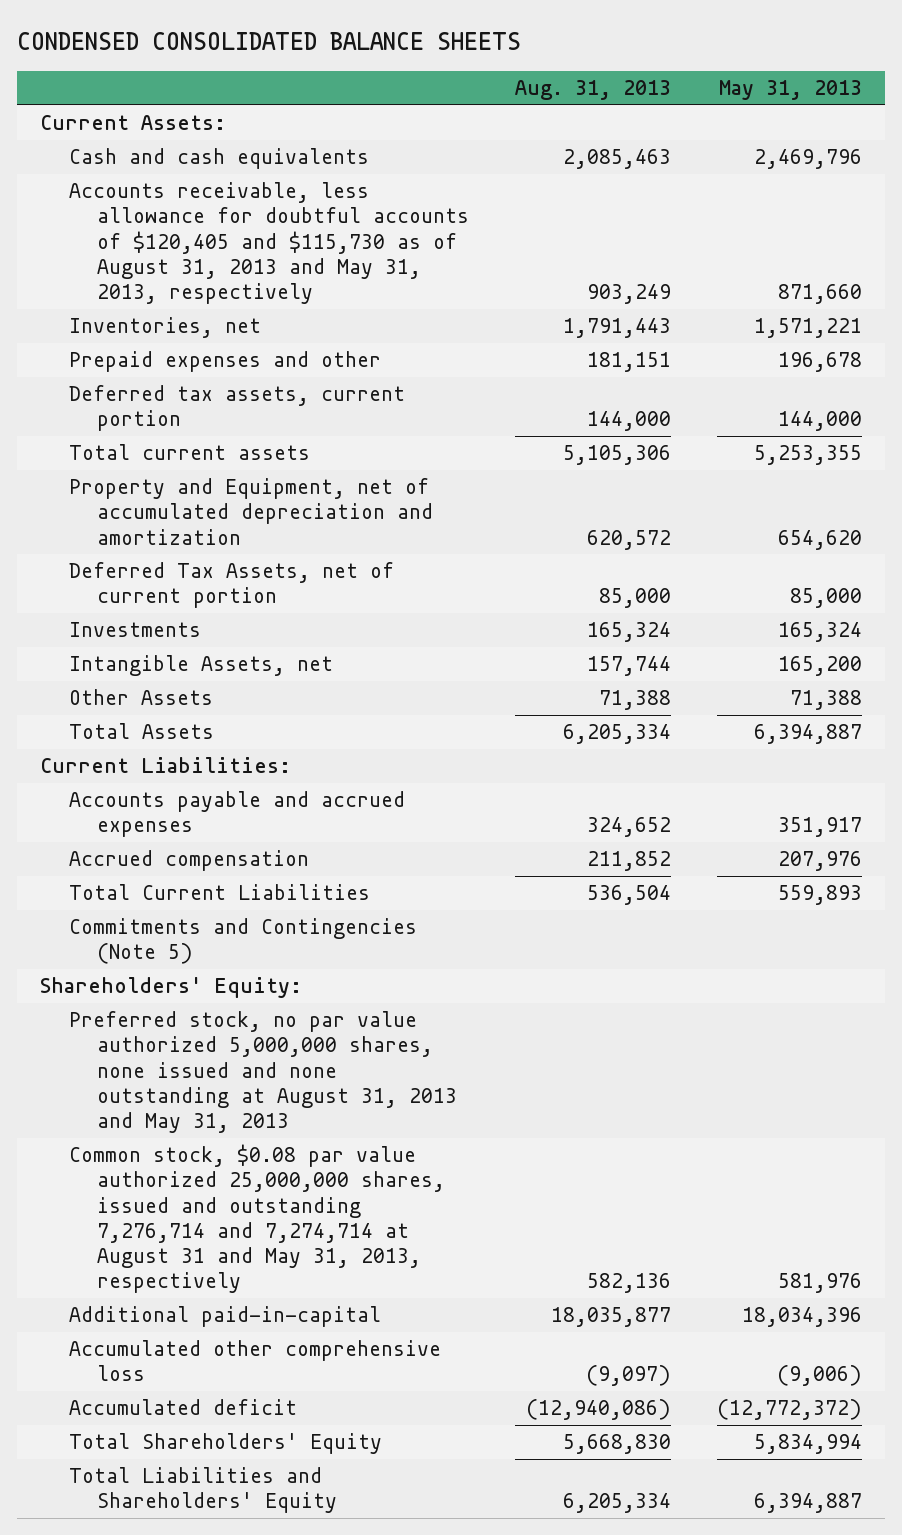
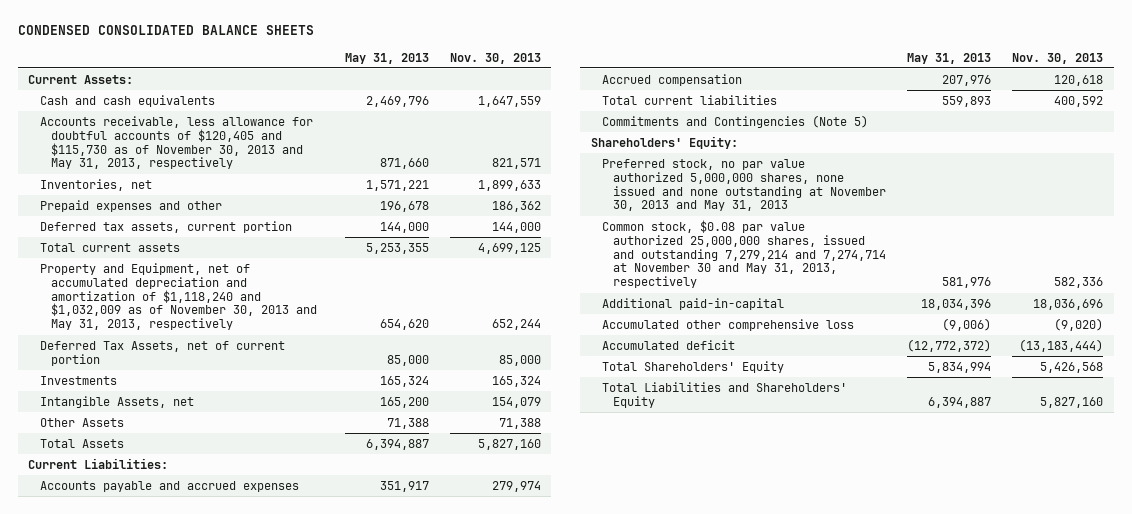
- | Aug. 31, 2013 | May 31, 2013
+ | May 31, 2013 | Nov. 30, 2013
- Accounts receivable, less allowance for doubtful accounts of $120,405 and $115,730 as of August 31, 2013 and May 31, 2013, respectively | 903,249 | 871,660
+ Accounts receivable, less allowance for doubtful accounts of $120,405 and $115,730 as of November 30, 2013 and May 31, 2013, respectively | 871,660 | 821,571
- Property and Equipment, net of accumulated depreciation and amortization | 620,572 | 654,620
+ Property and Equipment, net of accumulated depreciation and amortization of $1,118,240 and $1,032,009 as of November 30, 2013 and May 31, 2013, respectively | 654,620 | 652,244
- Total Current Liabilities | 536,504 | 559,893
+ Total current liabilities | 559,893 | 400,592
- Preferred stock, no par value authorized 5,000,000 shares, none issued and none outstanding at August 31, 2013 and May 31, 2013
- Common stock, $0.08 par value authorized 25,000,000 shares, issued and outstanding 7,276,714 and 7,274,714 at August 31 and May 31, 2013, respectively | 582,136 | 581,976
+ Preferred stock, no par value authorized 5,000,000 shares, none issued and none outstanding at November 30, 2013 and May 31, 2013
+ Common stock, $0.08 par value authorized 25,000,000 shares, issued and outstanding 7,279,214 and 7,274,714 at November 30 and May 31, 2013, respectively | 581,976 | 582,336

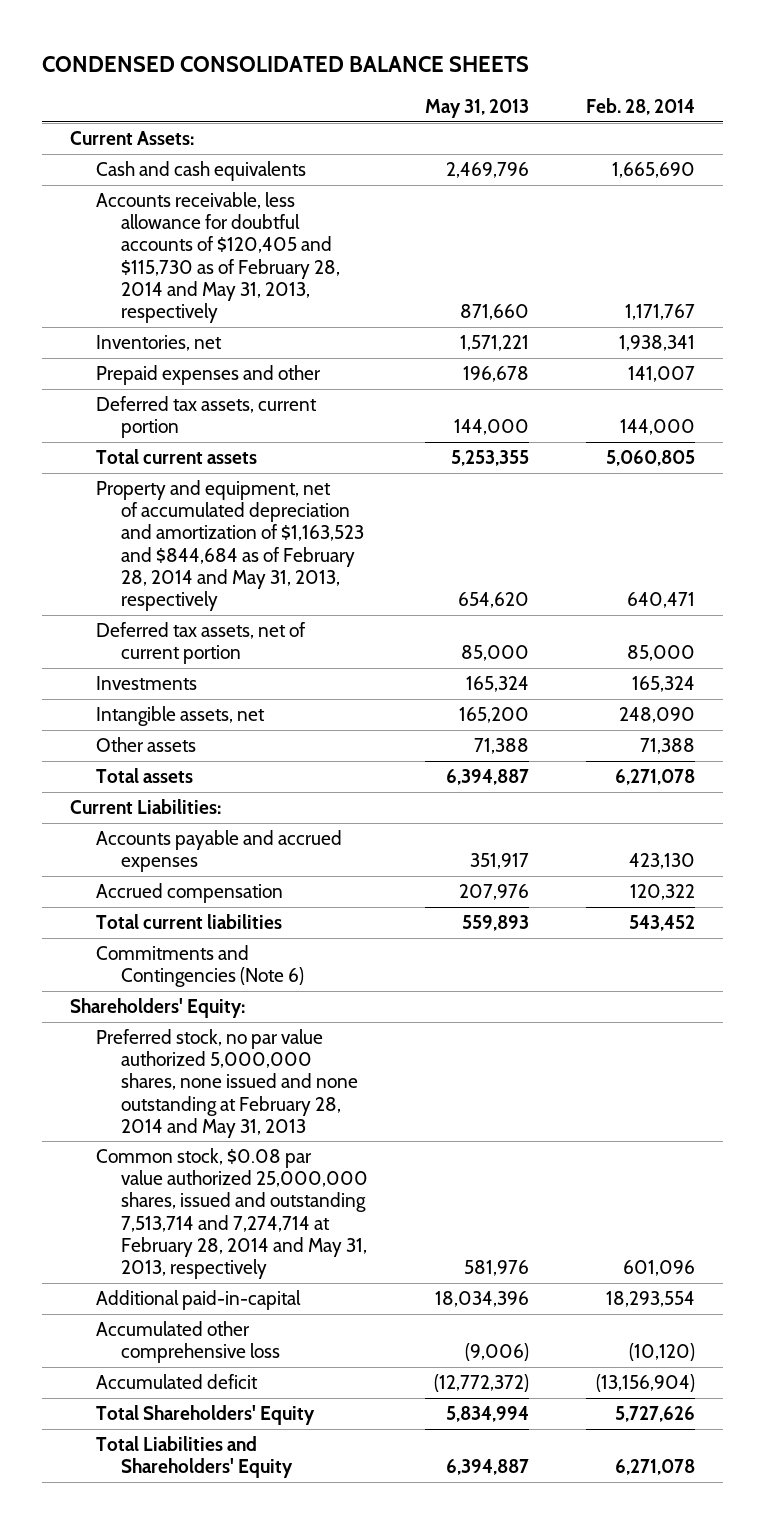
- | May 31, 2013 | Nov. 30, 2013
+ | May 31, 2013 | Feb. 28, 2014
- Accounts receivable, less allowance for doubtful accounts of $120,405 and $115,730 as of November 30, 2013 and May 31, 2013, respectively | 871,660 | 821,571
+ Accounts receivable, less allowance for doubtful accounts of $120,405 and $115,730 as of February 28, 2014 and May 31, 2013, respectively | 871,660 | 1,171,767
- Property and Equipment, net of accumulated depreciation and amortization of $1,118,240 and $1,032,009 as of November 30, 2013 and May 31, 2013, respectively | 654,620 | 652,244
- Deferred Tax Assets, net of current portion | 85,000 | 85,000
+ Property and equipment, net of accumulated depreciation and amortization of $1,163,523 and $844,684 as of February 28, 2014 and May 31, 2013, respectively | 654,620 | 640,471
+ Deferred tax assets, net of current portion | 85,000 | 85,000
- Intangible Assets, net | 165,200 | 154,079
- Other Assets | 71,388 | 71,388
- Total Assets | 6,394,887 | 5,827,160
+ Intangible assets, net | 165,200 | 248,090
+ Other assets | 71,388 | 71,388
+ Total assets | 6,394,887 | 6,271,078
- Commitments and Contingencies (Note 5)
+ Commitments and Contingencies (Note 6)
- Preferred stock, no par value authorized 5,000,000 shares, none issued and none outstanding at November 30, 2013 and May 31, 2013
- Common stock, $0.08 par value authorized 25,000,000 shares, issued and outstanding 7,279,214 and 7,274,714 at November 30 and May 31, 2013, respectively | 581,976 | 582,336
+ Preferred stock, no par value authorized 5,000,000 shares, none issued and none outstanding at February 28, 2014 and May 31, 2013
+ Common stock, $0.08 par value authorized 25,000,000 shares, issued and outstanding 7,513,714 and 7,274,714 at February 28, 2014 and May 31, 2013, respectively | 581,976 | 601,096

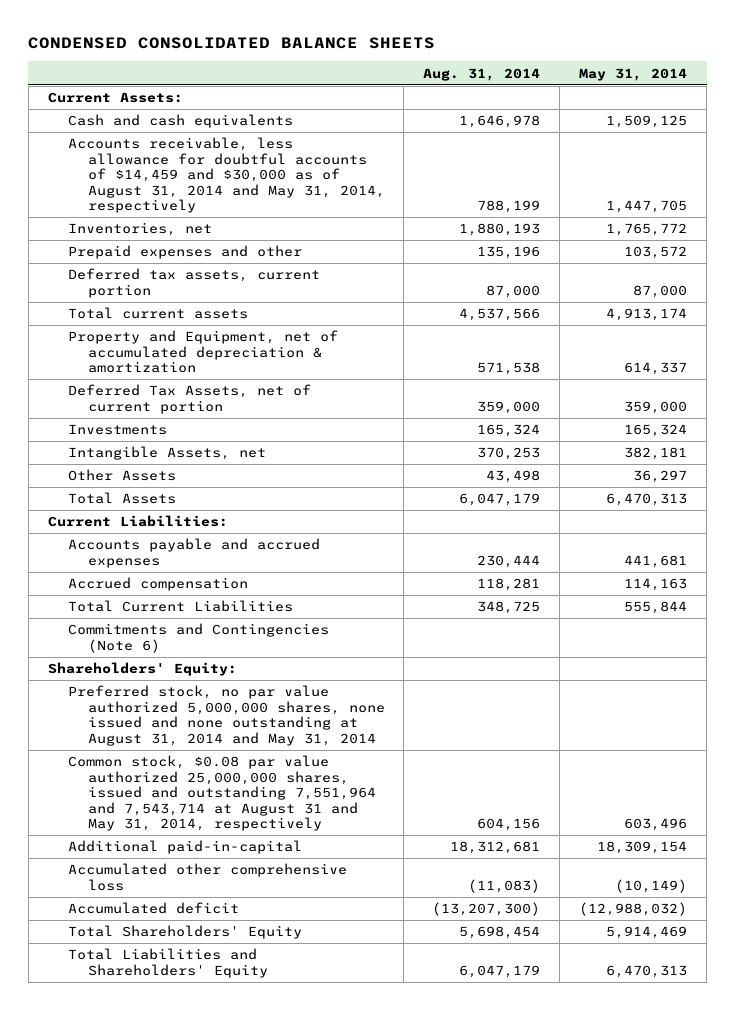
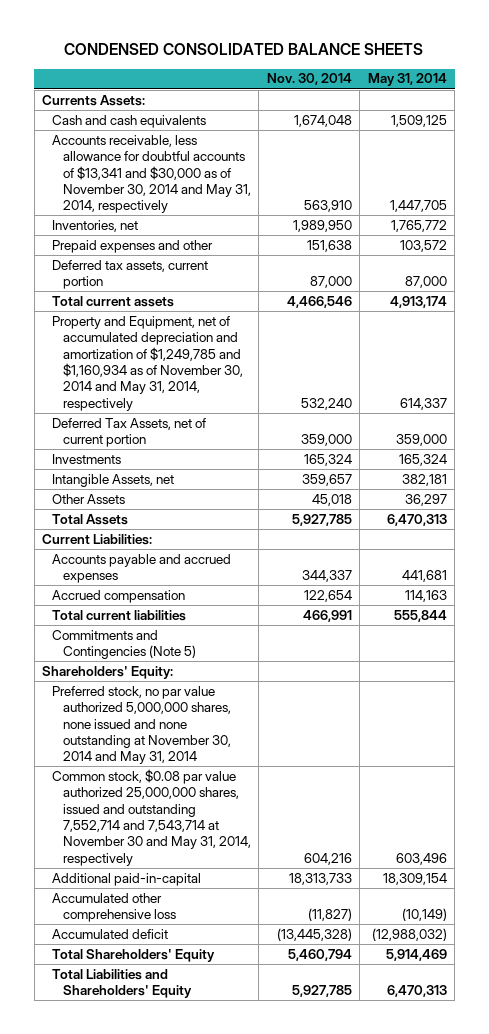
- | Aug. 31, 2014 | May 31, 2014
+ | Nov. 30, 2014 | May 31, 2014
- Current Assets:
+ Currents Assets:
- Accounts receivable, less allowance for doubtful accounts of $14,459 and $30,000 as of August 31, 2014 and May 31, 2014, respectively | 788,199 | 1,447,705
+ Accounts receivable, less allowance for doubtful accounts of $13,341 and $30,000 as of November 30, 2014 and May 31, 2014, respectively | 563,910 | 1,447,705
- Property and Equipment, net of accumulated depreciation & amortization | 571,538 | 614,337
+ Property and Equipment, net of accumulated depreciation and amortization of $1,249,785 and $1,160,934 as of November 30, 2014 and May 31, 2014, respectively | 532,240 | 614,337
- Total Current Liabilities | 348,725 | 555,844
- Commitments and Contingencies (Note 6)
+ Total current liabilities | 466,991 | 555,844
+ Commitments and Contingencies (Note 5)
- Preferred stock, no par value authorized 5,000,000 shares, none issued and none outstanding at August 31, 2014 and May 31, 2014
- Common stock, $0.08 par value authorized 25,000,000 shares, issued and outstanding 7,551,964 and 7,543,714 at August 31 and May 31, 2014, respectively | 604,156 | 603,496
+ Preferred stock, no par value authorized 5,000,000 shares, none issued and none outstanding at November 30, 2014 and May 31, 2014
+ Common stock, $0.08 par value authorized 25,000,000 shares, issued and outstanding 7,552,714 and 7,543,714 at November 30 and May 31, 2014, respectively | 604,216 | 603,496

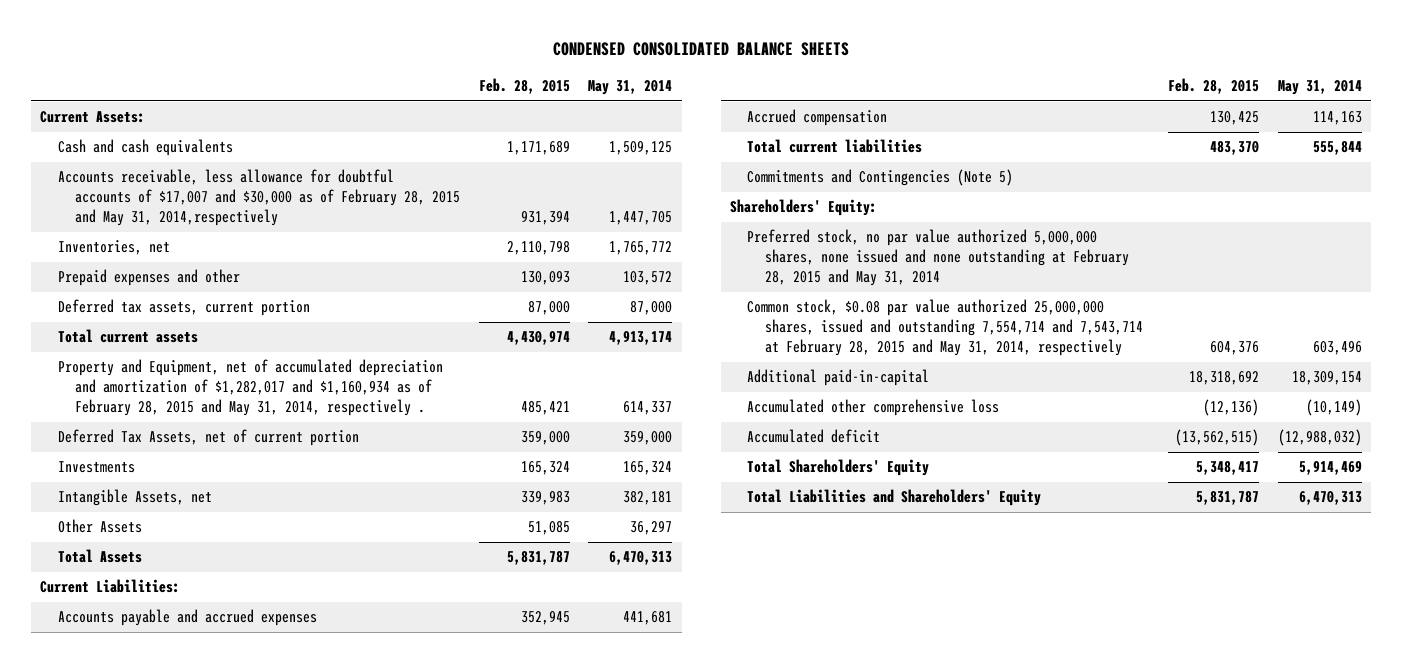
- | Nov. 30, 2014 | May 31, 2014
+ | Feb. 28, 2015 | May 31, 2014
- Currents Assets:
+ Current Assets:
- Accounts receivable, less allowance for doubtful accounts of $13,341 and $30,000 as of November 30, 2014 and May 31, 2014, respectively | 563,910 | 1,447,705
+ Accounts receivable, less allowance for doubtful accounts of $17,007 and $30,000 as of February 28, 2015 and May 31, 2014,respectively | 931,394 | 1,447,705
- Property and Equipment, net of accumulated depreciation and amortization of $1,249,785 and $1,160,934 as of November 30, 2014 and May 31, 2014, respectively | 532,240 | 614,337
+ Property and Equipment, net of accumulated depreciation and amortization of $1,282,017 and $1,160,934 as of February 28, 2015 and May 31, 2014, respectively . | 485,421 | 614,337
- Preferred stock, no par value authorized 5,000,000 shares, none issued and none outstanding at November 30, 2014 and May 31, 2014
- Common stock, $0.08 par value authorized 25,000,000 shares, issued and outstanding 7,552,714 and 7,543,714 at November 30 and May 31, 2014, respectively | 604,216 | 603,496
+ Preferred stock, no par value authorized 5,000,000 shares, none issued and none outstanding at February 28, 2015 and May 31, 2014
+ Common stock, $0.08 par value authorized 25,000,000 shares, issued and outstanding 7,554,714 and 7,543,714 at February 28, 2015 and May 31, 2014, respectively | 604,376 | 603,496

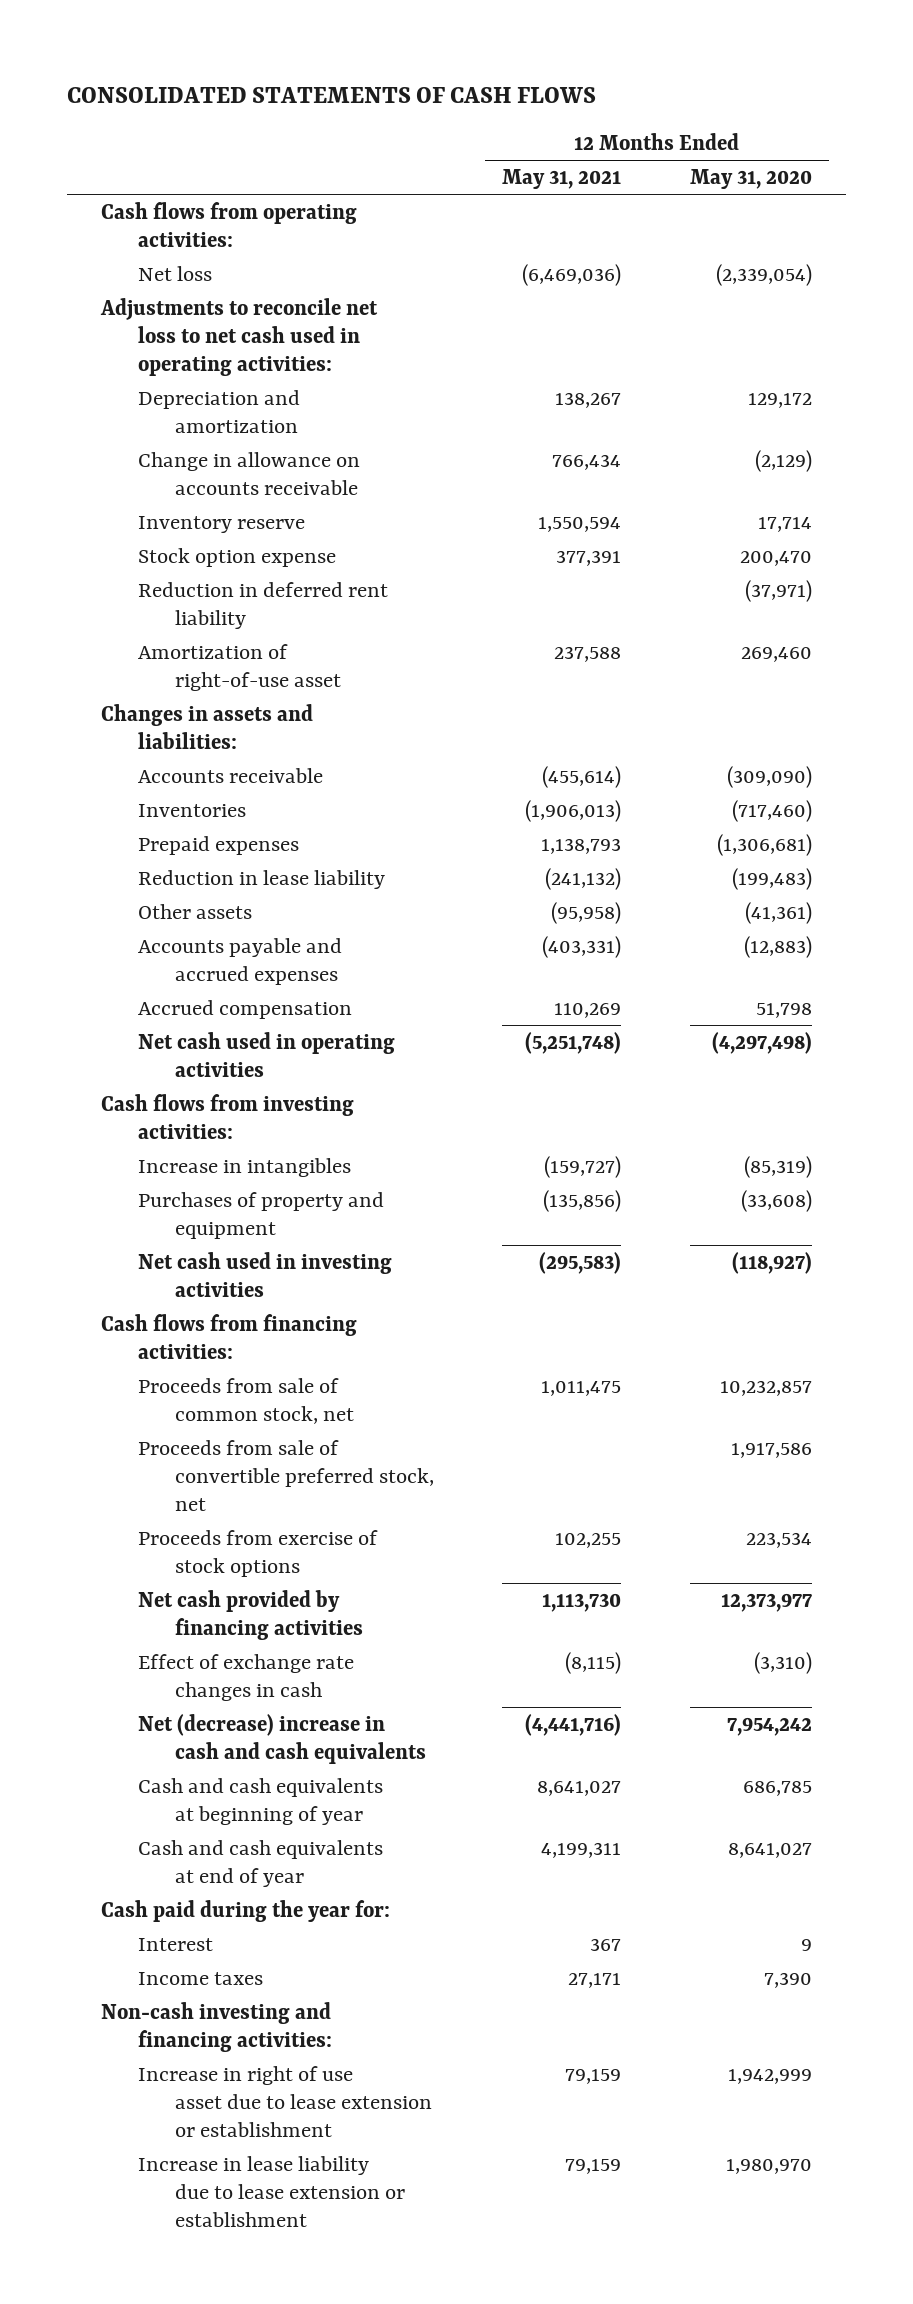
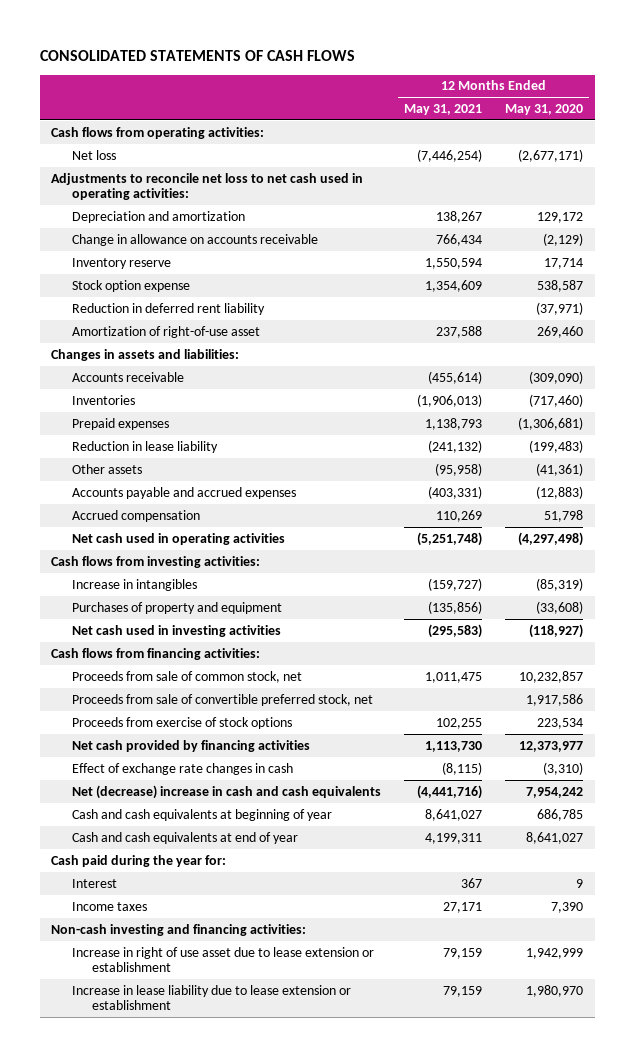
- Net loss | (6,469,036) | (2,339,054)
+ Net loss | (7,446,254) | (2,677,171)
- Stock option expense | 377,391 | 200,470
+ Stock option expense | 1,354,609 | 538,587

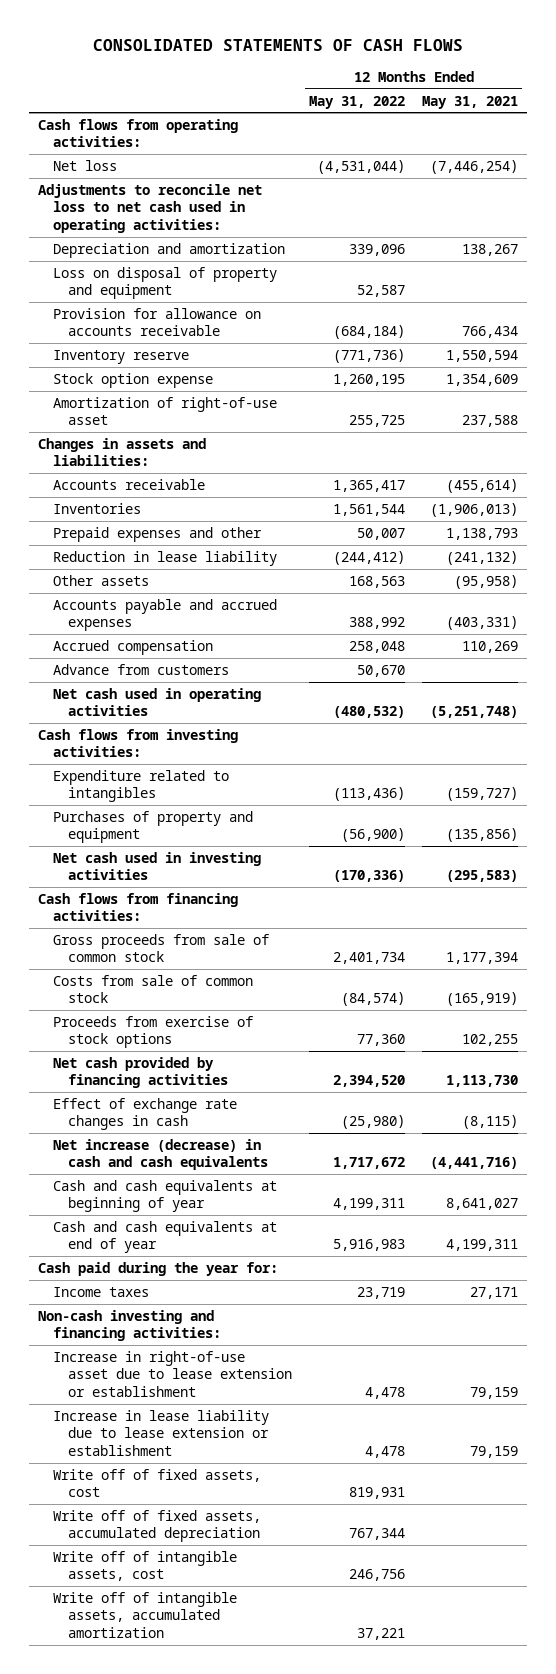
- | 12 Months Ended May 31, 2021 | 12 Months Ended May 31, 2020
+ | 12 Months Ended May 31, 2022 | 12 Months Ended May 31, 2021
- Change in allowance on accounts receivable | 766,434 | (2,129)
+ Loss on disposal of property and equipment | 52,587 |
+ Provision for allowance on accounts receivable | (684,184) | 766,434
- Reduction in deferred rent liability | | (37,971)
- Prepaid expenses | 1,138,793 | (1,306,681)
+ Prepaid expenses and other | 50,007 | 1,138,793
+ Advance from customers | 50,670 |
- Increase in intangibles | (159,727) | (85,319)
+ Expenditure related to intangibles | (113,436) | (159,727)
- Proceeds from sale of common stock, net | 1,011,475 | 10,232,857
- Proceeds from sale of convertible preferred stock, net | | 1,917,586
+ Gross proceeds from sale of common stock | 2,401,734 | 1,177,394
+ Costs from sale of common stock | (84,574) | (165,919)
- Net (decrease) increase in cash and cash equivalents | (4,441,716) | 7,954,242
+ Net increase (decrease) in cash and cash equivalents | 1,717,672 | (4,441,716)
- Interest | 367 | 9
- Increase in right of use asset due to lease extension or establishment | 79,159 | 1,942,999
+ Increase in right-of-use asset due to lease extension or establishment | 4,478 | 79,159
+ Write off of fixed assets, cost | 819,931 |
+ Write off of fixed assets, accumulated depreciation | 767,344 |
+ Write off of intangible assets, cost | 246,756 |
+ Write off of intangible assets, accumulated amortization | 37,221 |

